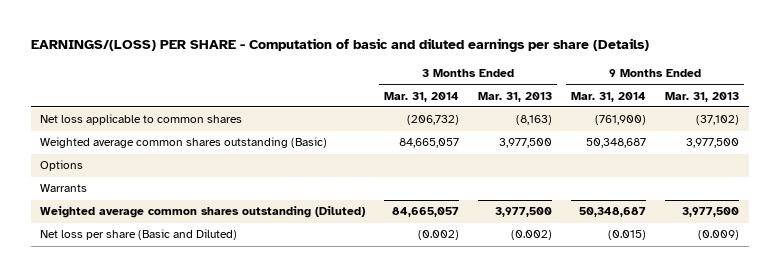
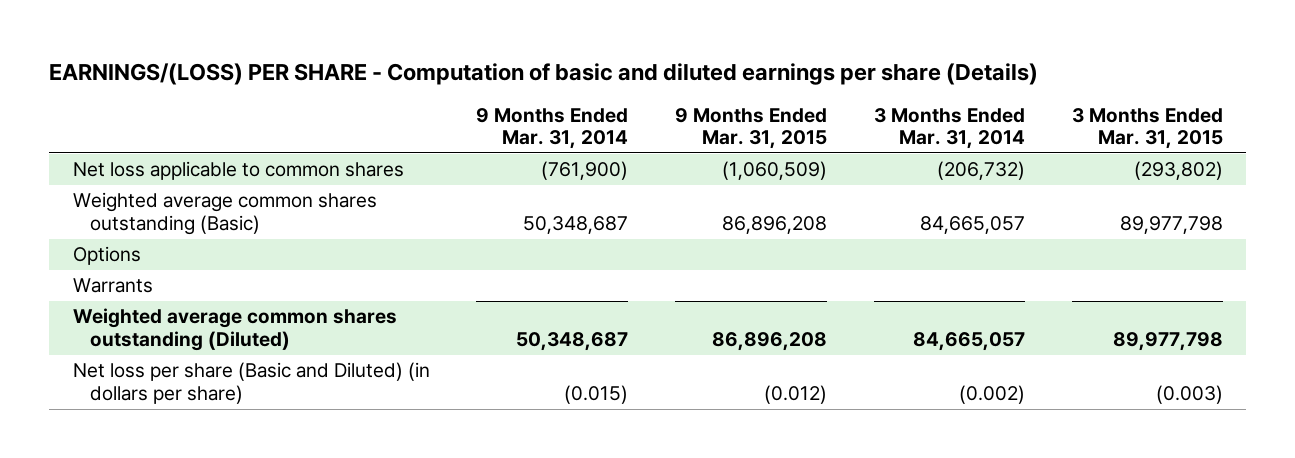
- | 3 Months Ended Mar. 31, 2014 | 3 Months Ended Mar. 31, 2013 | 9 Months Ended Mar. 31, 2014 | 9 Months Ended Mar. 31, 2013
+ | 9 Months Ended Mar. 31, 2014 | 9 Months Ended Mar. 31, 2015 | 3 Months Ended Mar. 31, 2014 | 3 Months Ended Mar. 31, 2015
- Net loss per share (Basic and Diluted) | (0.002) | (0.002) | (0.015) | (0.009)
+ Net loss per share (Basic and Diluted) (in dollars per share) | (0.015) | (0.012) | (0.002) | (0.003)

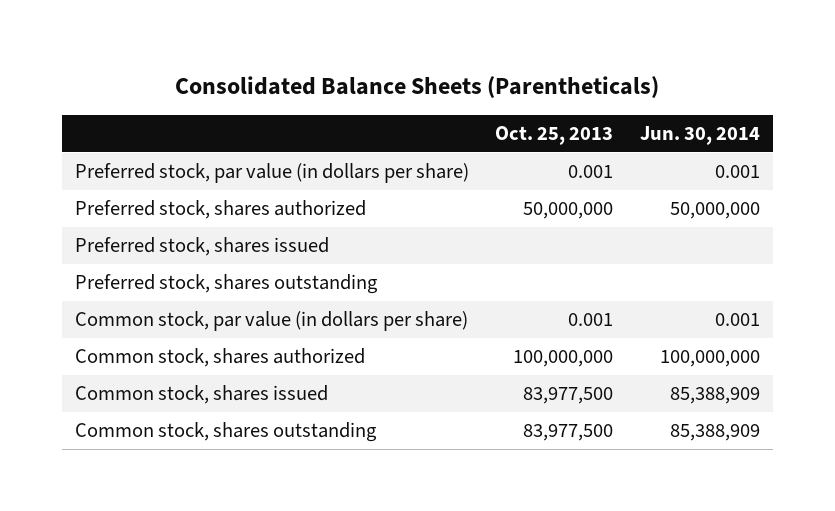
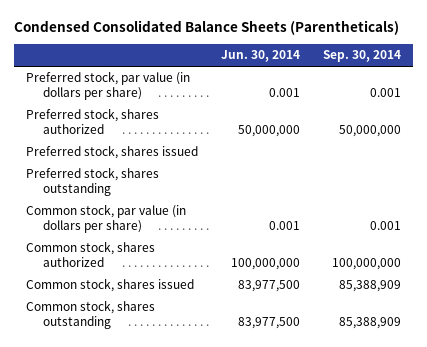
- Consolidated Balance Sheets (Parentheticals)
+ Condensed Consolidated Balance Sheets (Parentheticals)
- | Oct. 25, 2013 | Jun. 30, 2014
+ | Jun. 30, 2014 | Sep. 30, 2014
- Common stock, shares issued | 83,977,500 | 85,388,909
- Common stock, shares outstanding | 83,977,500 | 85,388,909
+ Common stock, shares issued | 83,977,500 | 85,388,909
+ Common stock, shares outstanding | 83,977,500 | 85,388,909

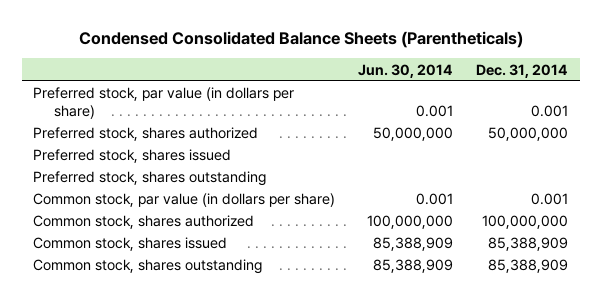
- | Jun. 30, 2014 | Sep. 30, 2014
+ | Jun. 30, 2014 | Dec. 31, 2014
- Common stock, shares issued | 83,977,500 | 85,388,909
- Common stock, shares outstanding | 83,977,500 | 85,388,909
+ Common stock, shares issued | 85,388,909 | 85,388,909
+ Common stock, shares outstanding | 85,388,909 | 85,388,909

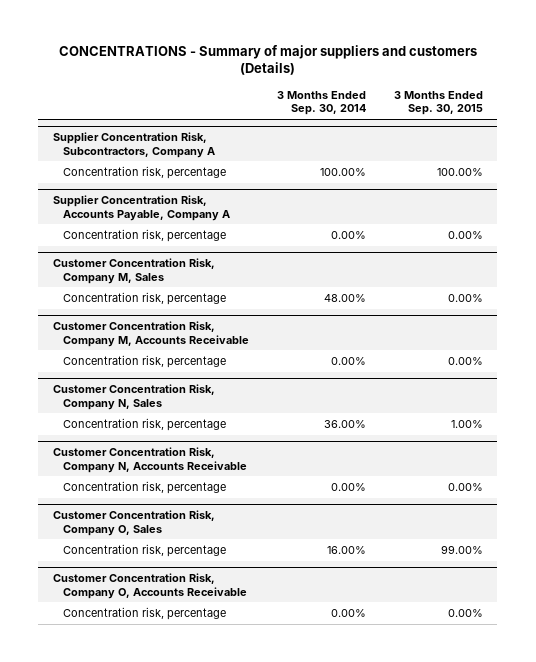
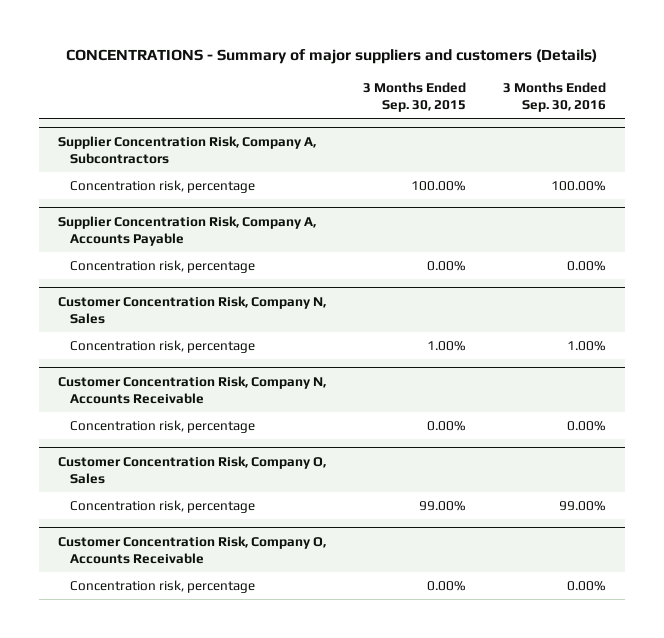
- | 3 Months Ended Sep. 30, 2014 | 3 Months Ended Sep. 30, 2015
+ | 3 Months Ended Sep. 30, 2015 | 3 Months Ended Sep. 30, 2016
- Supplier Concentration Risk, Subcontractors, Company A
+ Supplier Concentration Risk, Company A, Subcontractors
- Supplier Concentration Risk, Accounts Payable, Company A
- Concentration risk, percentage | 0.00% | 0.00%
- Customer Concentration Risk, Company M, Sales
- Concentration risk, percentage | 48.00% | 0.00%
- Customer Concentration Risk, Company M, Accounts Receivable
+ Supplier Concentration Risk, Company A, Accounts Payable

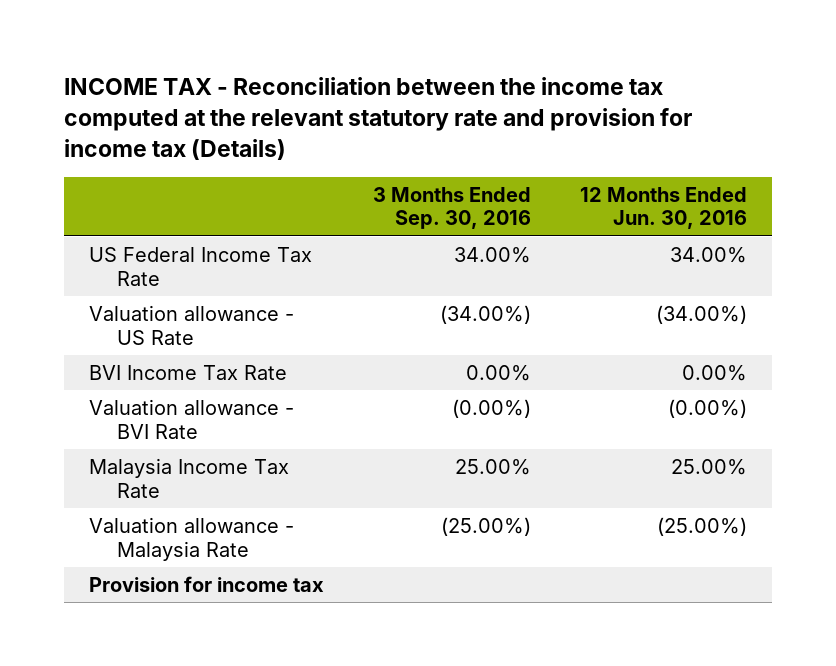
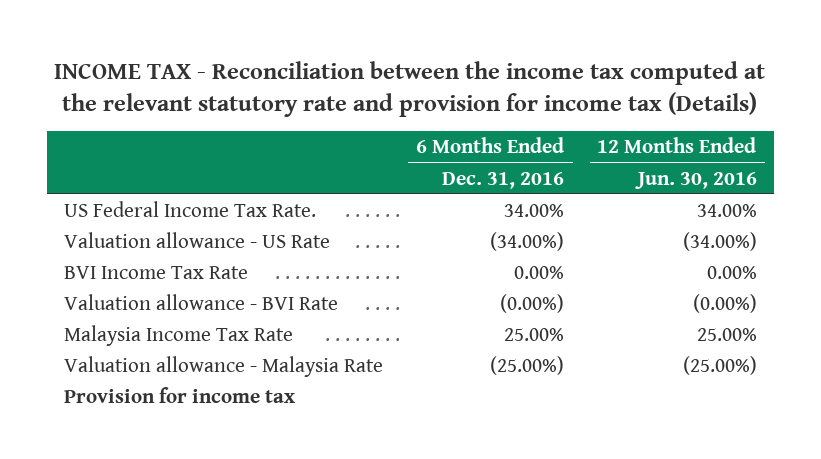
- | 3 Months Ended Sep. 30, 2016 | 12 Months Ended Jun. 30, 2016
+ | 6 Months Ended Dec. 31, 2016 | 12 Months Ended Jun. 30, 2016
- US Federal Income Tax Rate | 34.00% | 34.00%
+ US Federal Income Tax Rate. | 34.00% | 34.00%

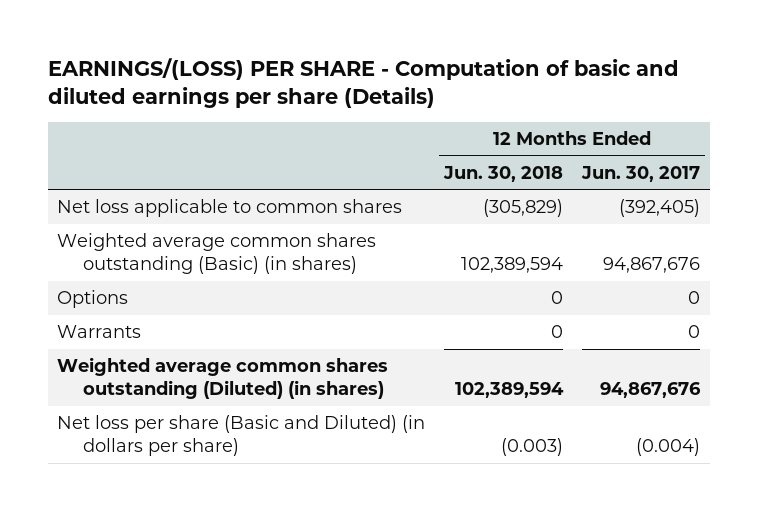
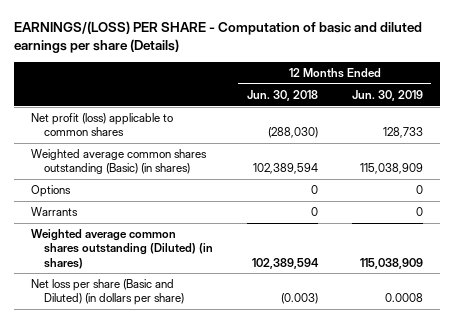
- | 12 Months Ended Jun. 30, 2018 | 12 Months Ended Jun. 30, 2017
+ | 12 Months Ended Jun. 30, 2018 | 12 Months Ended Jun. 30, 2019
- Net loss applicable to common shares | (305,829) | (392,405)
+ Net profit (loss) applicable to common shares | (288,030) | 128,733

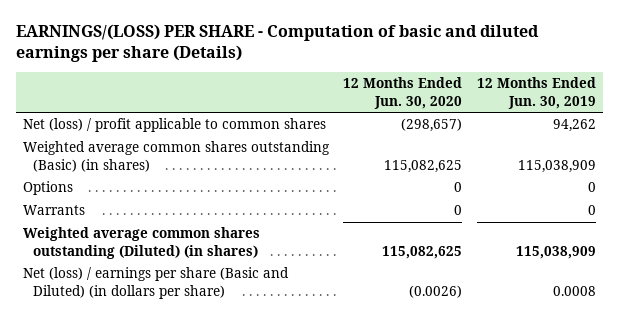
- | 12 Months Ended Jun. 30, 2018 | 12 Months Ended Jun. 30, 2019
+ | 12 Months Ended Jun. 30, 2020 | 12 Months Ended Jun. 30, 2019
- Net profit (loss) applicable to common shares | (288,030) | 128,733
+ Net (loss) / profit applicable to common shares | (298,657) | 94,262
- Net loss per share (Basic and Diluted) (in dollars per share) | (0.003) | 0.0008
+ Net (loss) / earnings per share (Basic and Diluted) (in dollars per share) | (0.0026) | 0.0008

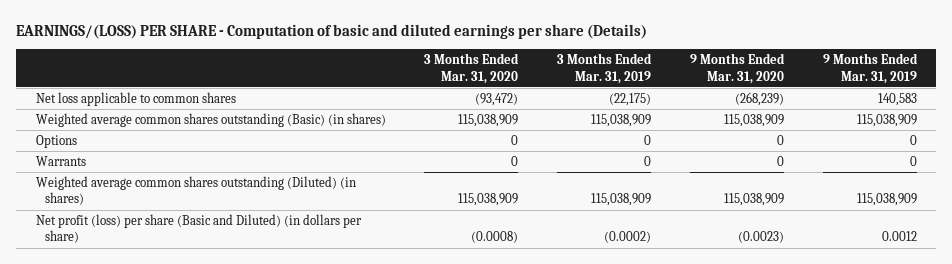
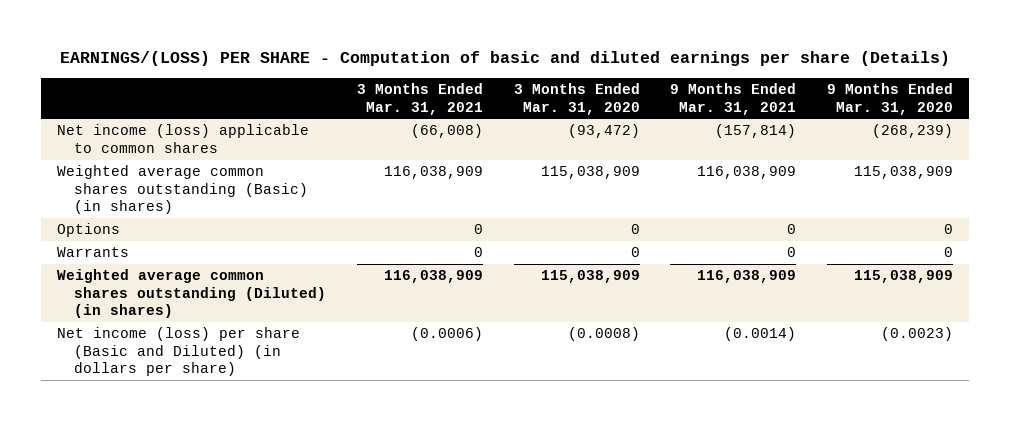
- | 3 Months Ended Mar. 31, 2020 | 3 Months Ended Mar. 31, 2019 | 9 Months Ended Mar. 31, 2020 | 9 Months Ended Mar. 31, 2019
+ | 3 Months Ended Mar. 31, 2021 | 3 Months Ended Mar. 31, 2020 | 9 Months Ended Mar. 31, 2021 | 9 Months Ended Mar. 31, 2020
- Net loss applicable to common shares | (93,472) | (22,175) | (268,239) | 140,583
+ Net income (loss) applicable to common shares | (66,008) | (93,472) | (157,814) | (268,239)
- Net profit (loss) per share (Basic and Diluted) (in dollars per share) | (0.0008) | (0.0002) | (0.0023) | 0.0012
+ Net income (loss) per share (Basic and Diluted) (in dollars per share) | (0.0006) | (0.0008) | (0.0014) | (0.0023)

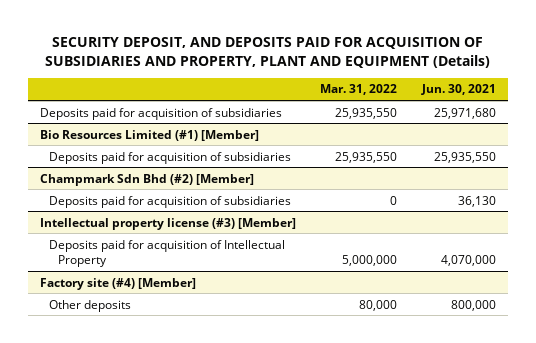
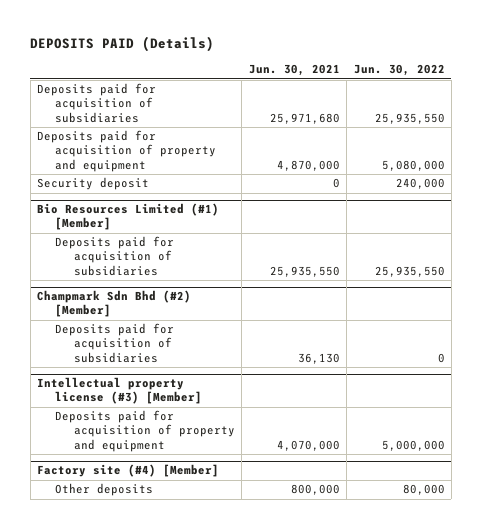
- SECURITY DEPOSIT, AND DEPOSITS PAID FOR ACQUISITION OF SUBSIDIARIES AND PROPERTY, PLANT AND EQUIPMENT (Details)
+ DEPOSITS PAID (Details)
- | Mar. 31, 2022 | Jun. 30, 2021
+ | Jun. 30, 2021 | Jun. 30, 2022
+ Deposits paid for acquisition of property and equipment | 4,870,000 | 5,080,000
+ Security deposit | 0 | 240,000
@ Intellectual property license (#3) [Member]
- Deposits paid for acquisition of Intellectual Property | 5,000,000 | 4,070,000
+ Deposits paid for acquisition of property and equipment | 4,070,000 | 5,000,000

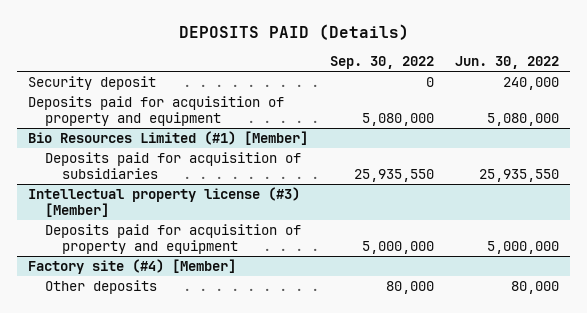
- | Jun. 30, 2021 | Jun. 30, 2022
+ | Sep. 30, 2022 | Jun. 30, 2022
- Deposits paid for acquisition of subsidiaries | 25,971,680 | 25,935,550
moved down: Deposits paid for acquisition of property and equipment | 5,080,000 | 5,080,000
- Champmark Sdn Bhd (#2) [Member]
- Deposits paid for acquisition of subsidiaries | 36,130 | 0

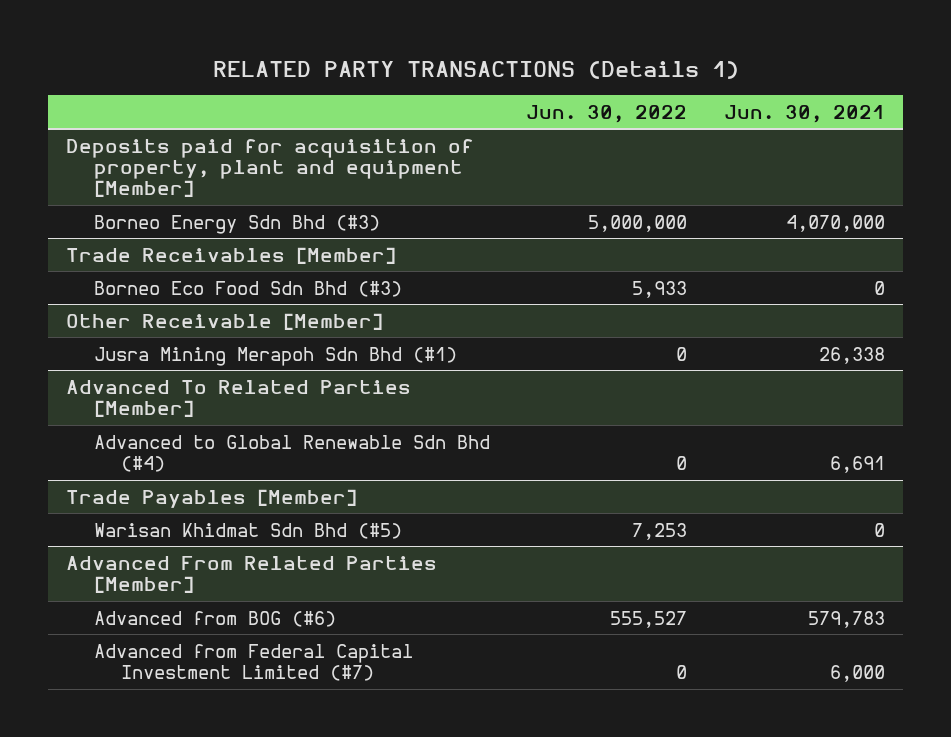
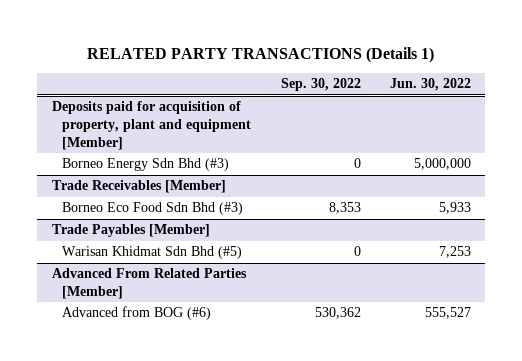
- | Jun. 30, 2022 | Jun. 30, 2021
+ | Sep. 30, 2022 | Jun. 30, 2022
- Other Receivable [Member]
- Jusra Mining Merapoh Sdn Bhd (#1) | 0 | 26,338
- Advanced To Related Parties [Member]
- Advanced to Global Renewable Sdn Bhd (#4) | 0 | 6,691
@ Advanced From Related Parties [Member]
- Advanced from Federal Capital Investment Limited (#7) | 0 | 6,000

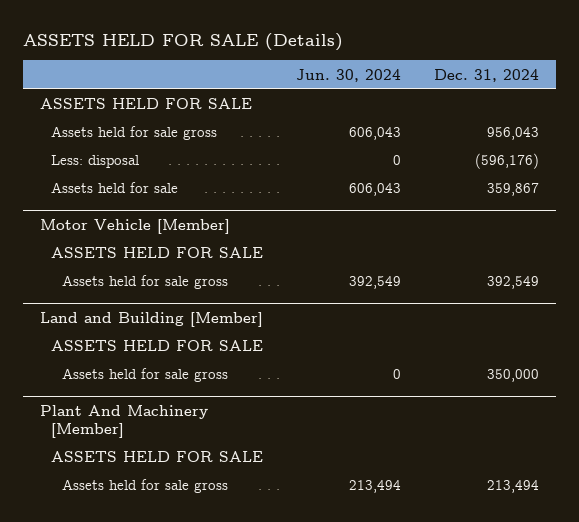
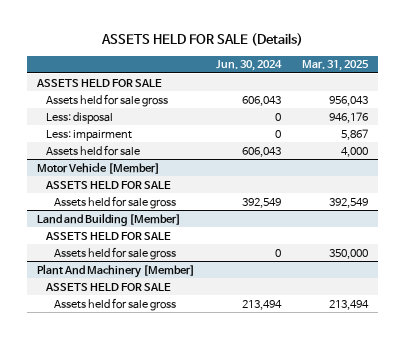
- | Jun. 30, 2024 | Dec. 31, 2024
+ | Jun. 30, 2024 | Mar. 31, 2025
+ Less: impairment | 0 | 5,867

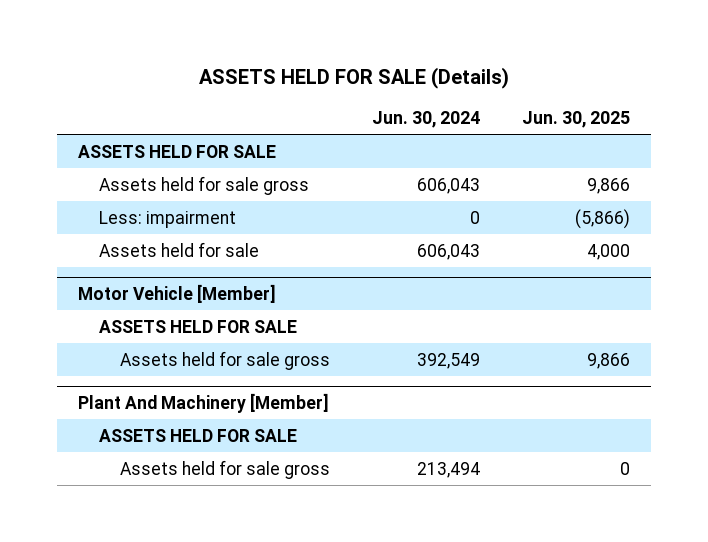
- | Jun. 30, 2024 | Mar. 31, 2025
+ | Jun. 30, 2024 | Jun. 30, 2025
- Less: disposal | 0 | 946,176
- Land and Building [Member]
- ASSETS HELD FOR SALE
- Assets held for sale gross | 0 | 350,000

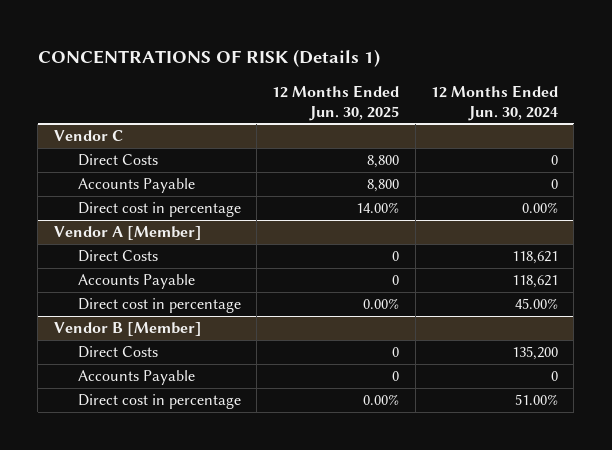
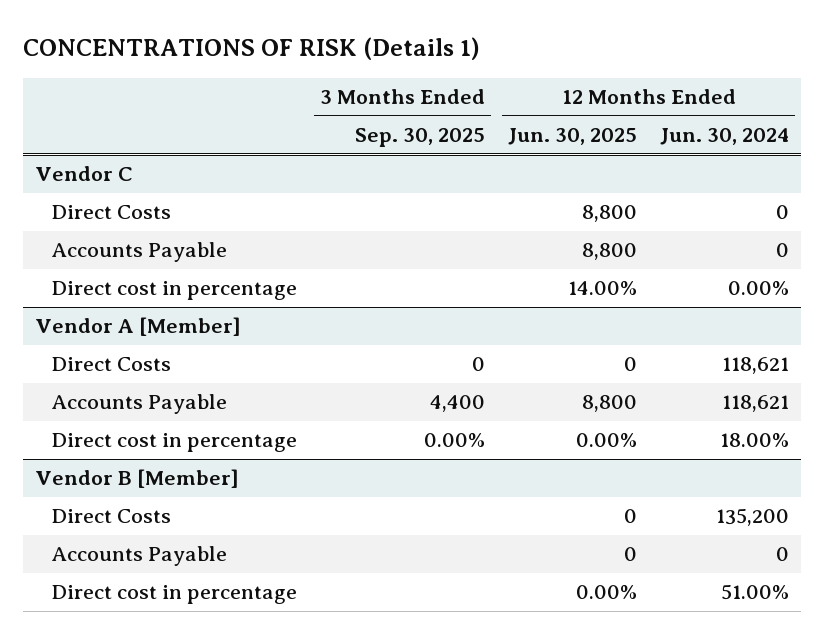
- | 12 Months Ended Jun. 30, 2025 | 12 Months Ended Jun. 30, 2024
+ | 3 Months Ended Sep. 30, 2025 | 12 Months Ended Jun. 30, 2025 | 12 Months Ended Jun. 30, 2024
@ Vendor A [Member]
- Accounts Payable | 0 | 118,621
- Direct cost in percentage | 0.00% | 45.00%
+ Accounts Payable | 4,400 | 8,800 | 118,621
+ Direct cost in percentage | 0.00% | 0.00% | 18.00%

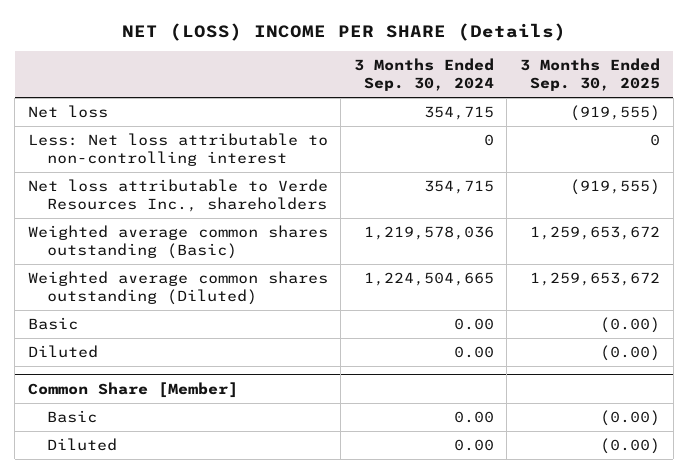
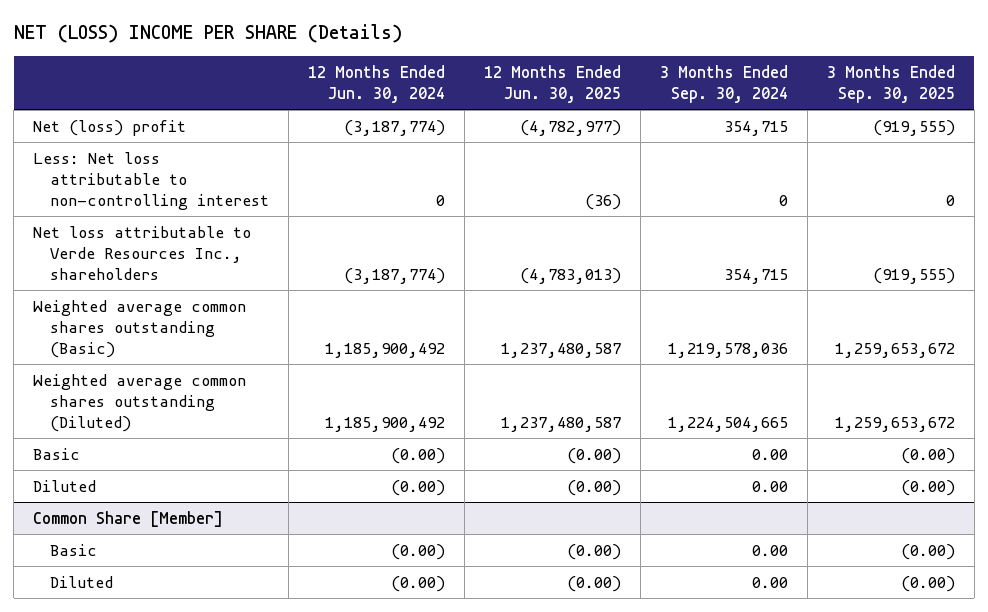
- | 3 Months Ended Sep. 30, 2024 | 3 Months Ended Sep. 30, 2025
+ | 12 Months Ended Jun. 30, 2024 | 12 Months Ended Jun. 30, 2025 | 3 Months Ended Sep. 30, 2024 | 3 Months Ended Sep. 30, 2025
- Net loss | 354,715 | (919,555)
+ Net (loss) profit | (3,187,774) | (4,782,977) | 354,715 | (919,555)

